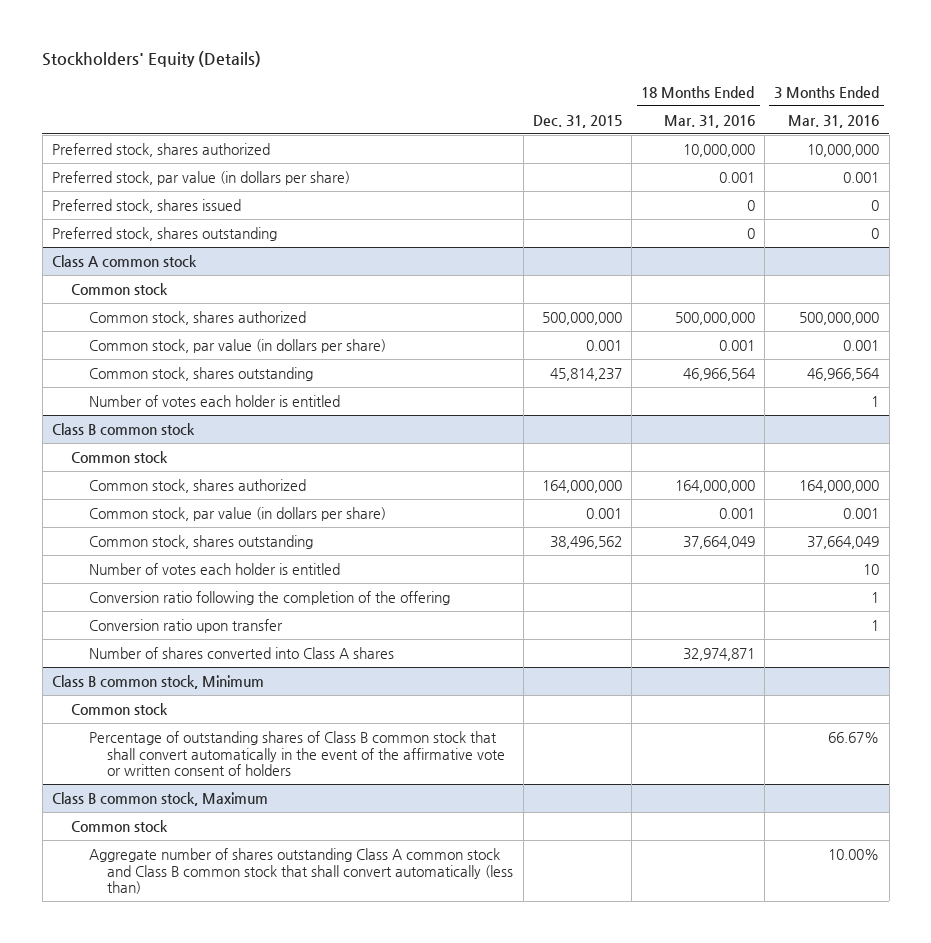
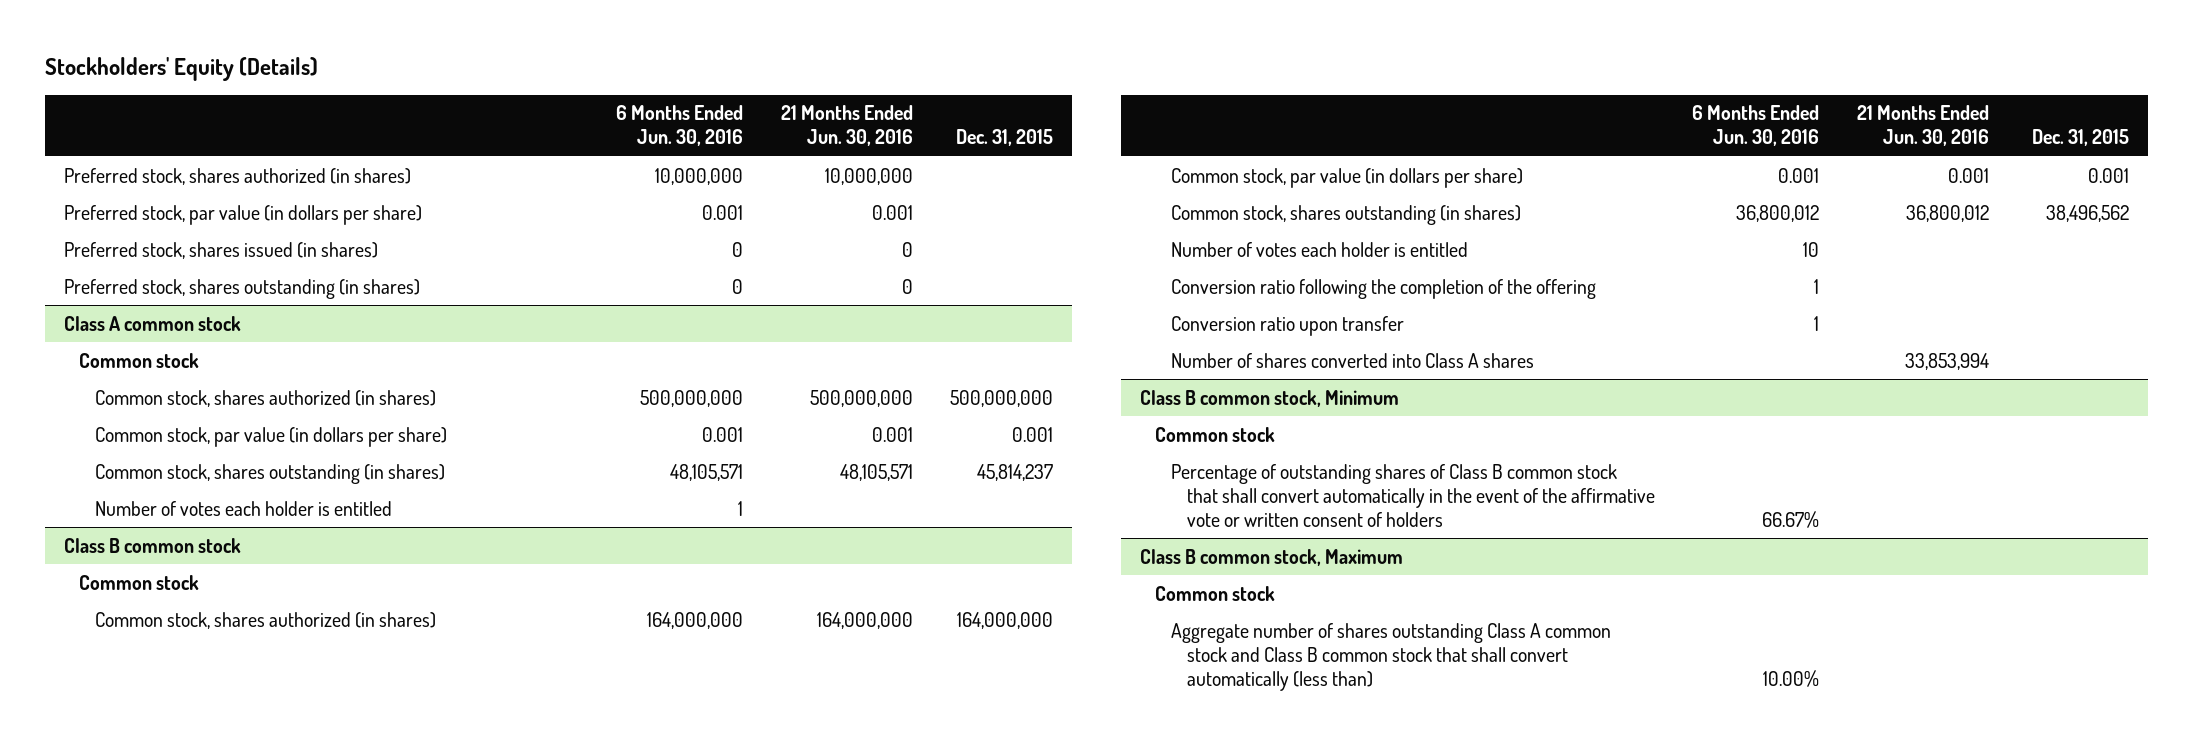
- | Dec. 31, 2015 | 18 Months Ended Mar. 31, 2016 | 3 Months Ended Mar. 31, 2016
+ | 6 Months Ended Jun. 30, 2016 | 21 Months Ended Jun. 30, 2016 | Dec. 31, 2015
- Preferred stock, shares authorized | | 10,000,000 | 10,000,000
+ Preferred stock, shares authorized (in shares) | 10,000,000 | 10,000,000 |
- Preferred stock, shares issued | | 0 | 0
- Preferred stock, shares outstanding | | 0 | 0
+ Preferred stock, shares issued (in shares) | 0 | 0 |
+ Preferred stock, shares outstanding (in shares) | 0 | 0 |
@ Class A common stock
- Common stock, shares authorized | 500,000,000 | 500,000,000 | 500,000,000
+ Common stock, shares authorized (in shares) | 500,000,000 | 500,000,000 | 500,000,000
- Common stock, shares outstanding | 45,814,237 | 46,966,564 | 46,966,564
+ Common stock, shares outstanding (in shares) | 48,105,571 | 48,105,571 | 45,814,237
@ Class B common stock
- Common stock, shares authorized | 164,000,000 | 164,000,000 | 164,000,000
+ Common stock, shares authorized (in shares) | 164,000,000 | 164,000,000 | 164,000,000
- Common stock, shares outstanding | 38,496,562 | 37,664,049 | 37,664,049
+ Common stock, shares outstanding (in shares) | 36,800,012 | 36,800,012 | 38,496,562

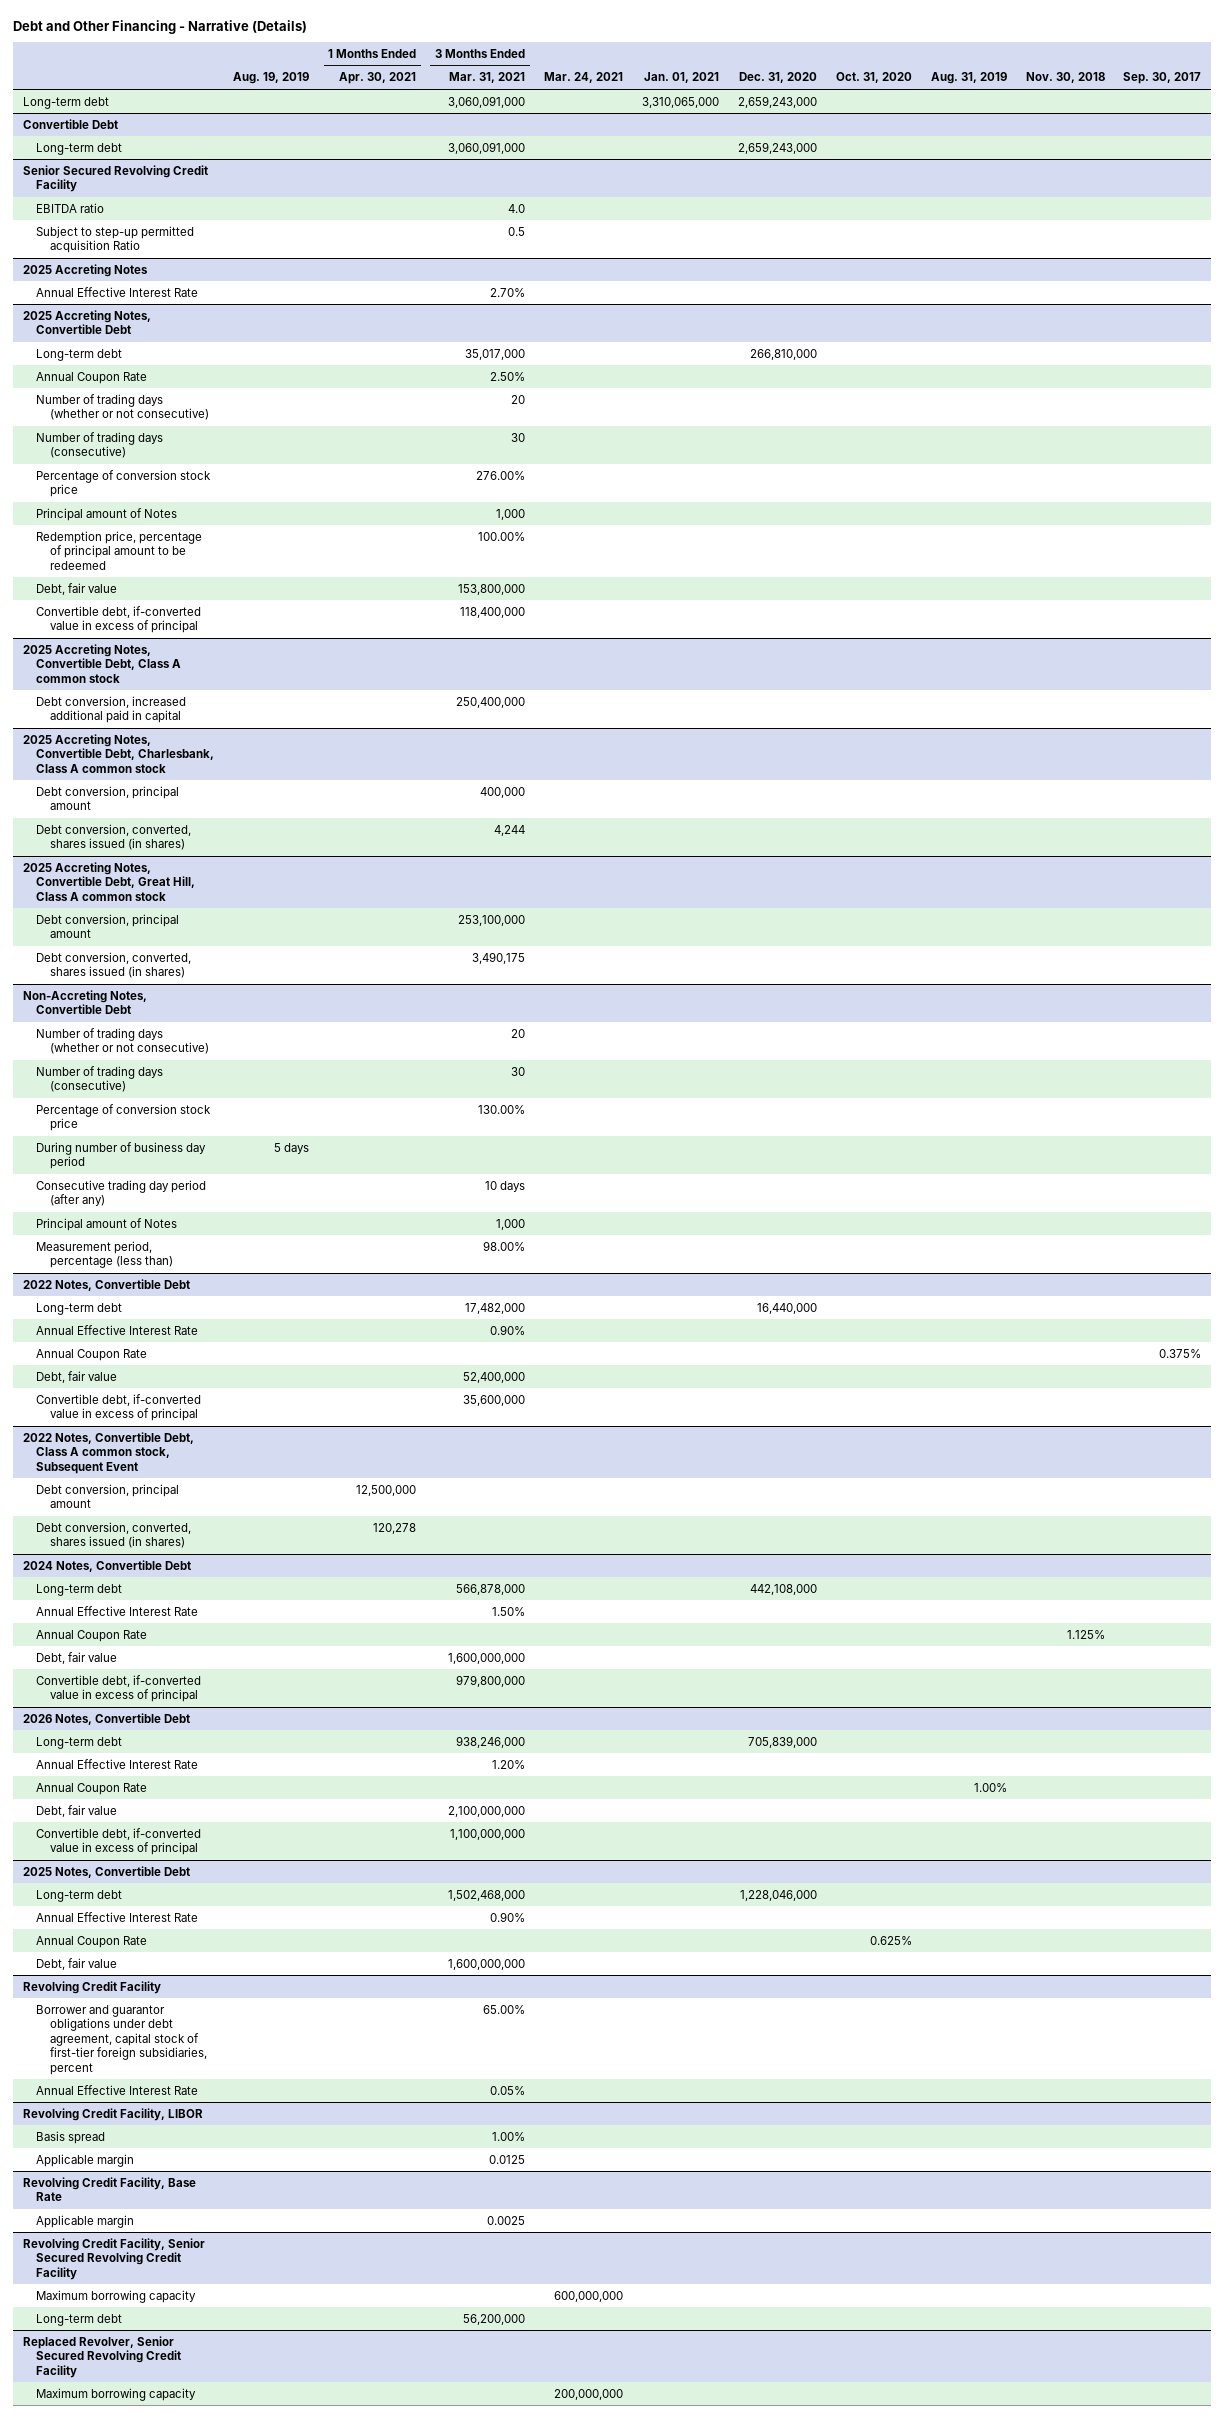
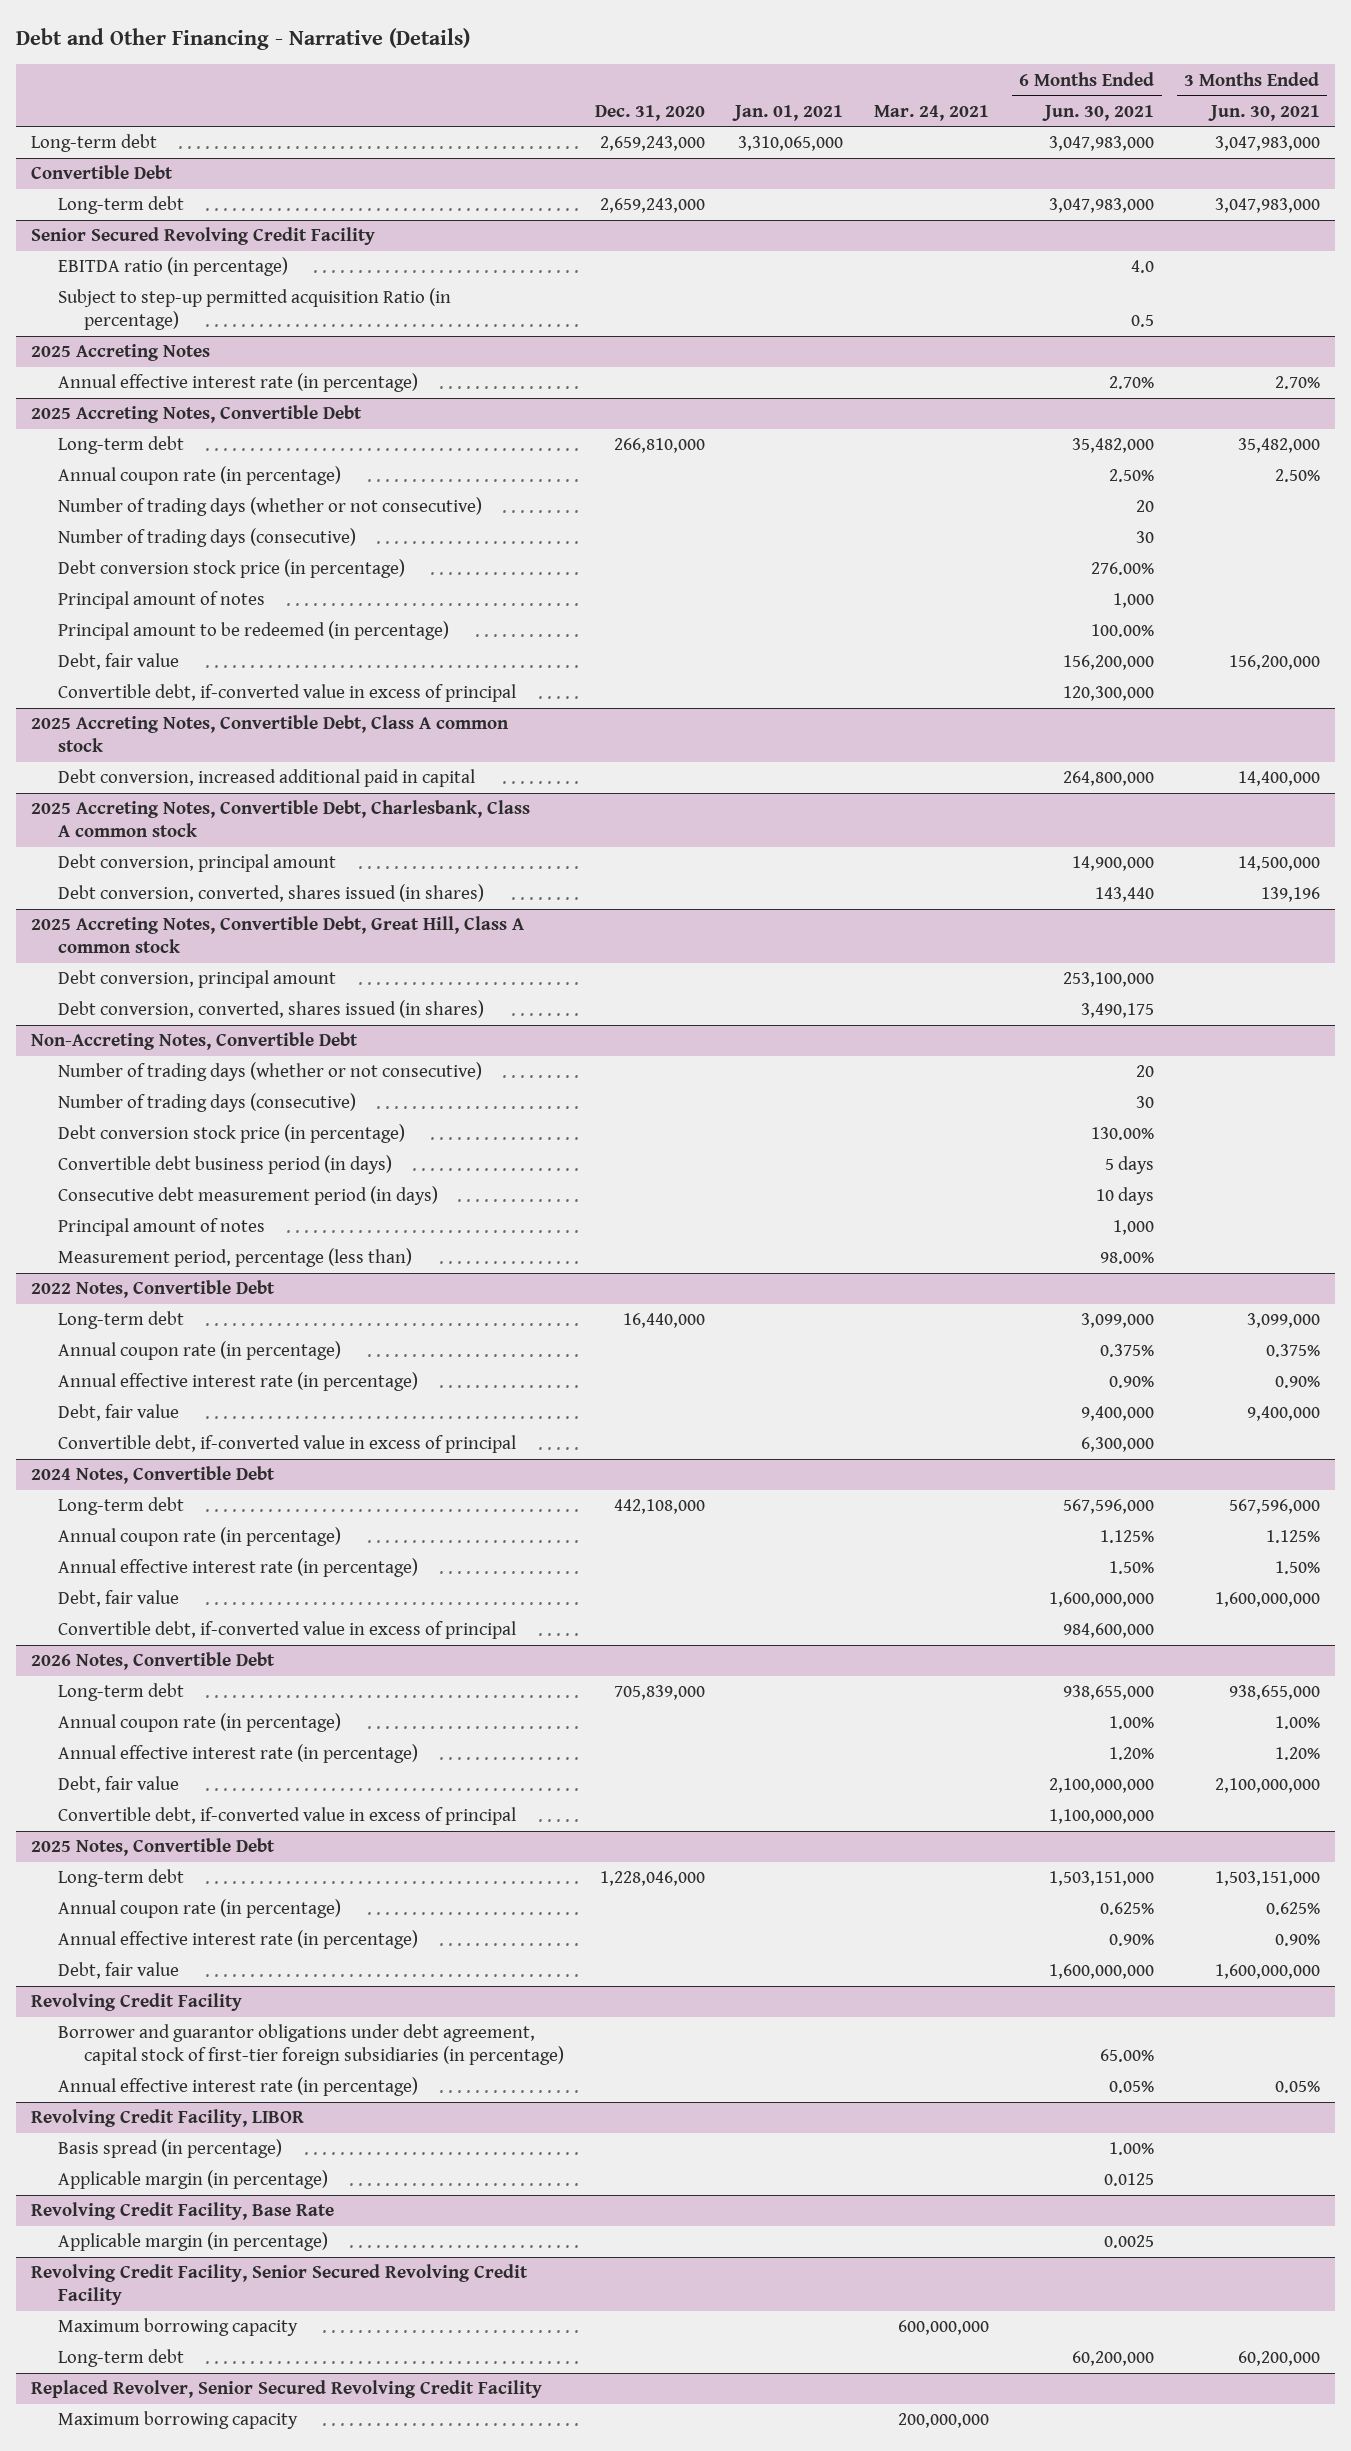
- | Aug. 19, 2019 | 1 Months Ended Apr. 30, 2021 | 3 Months Ended Mar. 31, 2021 | Mar. 24, 2021 | Jan. 01, 2021 | Dec. 31, 2020 | Oct. 31, 2020 | Aug. 31, 2019 | Nov. 30, 2018 | Sep. 30, 2017
+ | Dec. 31, 2020 | Jan. 01, 2021 | Mar. 24, 2021 | 6 Months Ended Jun. 30, 2021 | 3 Months Ended Jun. 30, 2021
@ Senior Secured Revolving Credit Facility
- EBITDA ratio | | | 4.0 | | | | | | |
- Subject to step-up permitted acquisition Ratio | | | 0.5 | | | | | | |
+ EBITDA ratio (in percentage) | | | | 4.0 |
+ Subject to step-up permitted acquisition Ratio (in percentage) | | | | 0.5 |
@ 2025 Accreting Notes
- Annual Effective Interest Rate | | | 2.70% | | | | | | |
+ Annual effective interest rate (in percentage) | | | | 2.70% | 2.70%
@ 2025 Accreting Notes, Convertible Debt
- Annual Coupon Rate | | | 2.50% | | | | | | |
+ Annual coupon rate (in percentage) | | | | 2.50% | 2.50%
- Percentage of conversion stock price | | | 276.00% | | | | | | |
- Principal amount of Notes | | | 1,000 | | | | | | |
- Redemption price, percentage of principal amount to be redeemed | | | 100.00% | | | | | | |
+ Debt conversion stock price (in percentage) | | | | 276.00% |
+ Principal amount of notes | | | | 1,000 |
+ Principal amount to be redeemed (in percentage) | | | | 100.00% |
@ Non-Accreting Notes, Convertible Debt
- Percentage of conversion stock price | | | 130.00% | | | | | | |
- During number of business day period | 5 days | | | | | | | | |
- Consecutive trading day period (after any) | | | 10 days | | | | | | |
- Principal amount of Notes | | | 1,000 | | | | | | |
+ Debt conversion stock price (in percentage) | | | | 130.00% |
+ Convertible debt business period (in days) | | | | 5 days |
+ Consecutive debt measurement period (in days) | | | | 10 days |
+ Principal amount of notes | | | | 1,000 |
@ 2022 Notes, Convertible Debt
- Annual Effective Interest Rate | | | 0.90% | | | | | | |
- Annual Coupon Rate | | | | | | | | | | 0.375%
+ Annual coupon rate (in percentage) | | | | 0.375% | 0.375%
+ Annual effective interest rate (in percentage) | | | | 0.90% | 0.90%
- 2022 Notes, Convertible Debt, Class A common stock, Subsequent Event
- Debt conversion, principal amount | | 12,500,000 | | | | | | | |
- Debt conversion, converted, shares issued (in shares) | | 120,278 | | | | | | | |
@ 2024 Notes, Convertible Debt
- Annual Effective Interest Rate | | | 1.50% | | | | | | |
- Annual Coupon Rate | | | | | | | | | 1.125% |
+ Annual coupon rate (in percentage) | | | | 1.125% | 1.125%
+ Annual effective interest rate (in percentage) | | | | 1.50% | 1.50%
@ 2026 Notes, Convertible Debt
- Annual Effective Interest Rate | | | 1.20% | | | | | | |
- Annual Coupon Rate | | | | | | | | 1.00% | |
+ Annual coupon rate (in percentage) | | | | 1.00% | 1.00%
+ Annual effective interest rate (in percentage) | | | | 1.20% | 1.20%
@ 2025 Notes, Convertible Debt
- Annual Effective Interest Rate | | | 0.90% | | | | | | |
- Annual Coupon Rate | | | | | | | 0.625% | | |
+ Annual coupon rate (in percentage) | | | | 0.625% | 0.625%
+ Annual effective interest rate (in percentage) | | | | 0.90% | 0.90%
@ Revolving Credit Facility
- Borrower and guarantor obligations under debt agreement, capital stock of first-tier foreign subsidiaries, percent | | | 65.00% | | | | | | |
- Annual Effective Interest Rate | | | 0.05% | | | | | | |
+ Borrower and guarantor obligations under debt agreement, capital stock of first-tier foreign subsidiaries (in percentage) | | | | 65.00% |
+ Annual effective interest rate (in percentage) | | | | 0.05% | 0.05%
@ Revolving Credit Facility, LIBOR
- Basis spread | | | 1.00% | | | | | | |
- Applicable margin | | | 0.0125 | | | | | | |
+ Basis spread (in percentage) | | | | 1.00% |
+ Applicable margin (in percentage) | | | | 0.0125 |
@ Revolving Credit Facility, Base Rate
- Applicable margin | | | 0.0025 | | | | | | |
+ Applicable margin (in percentage) | | | | 0.0025 |

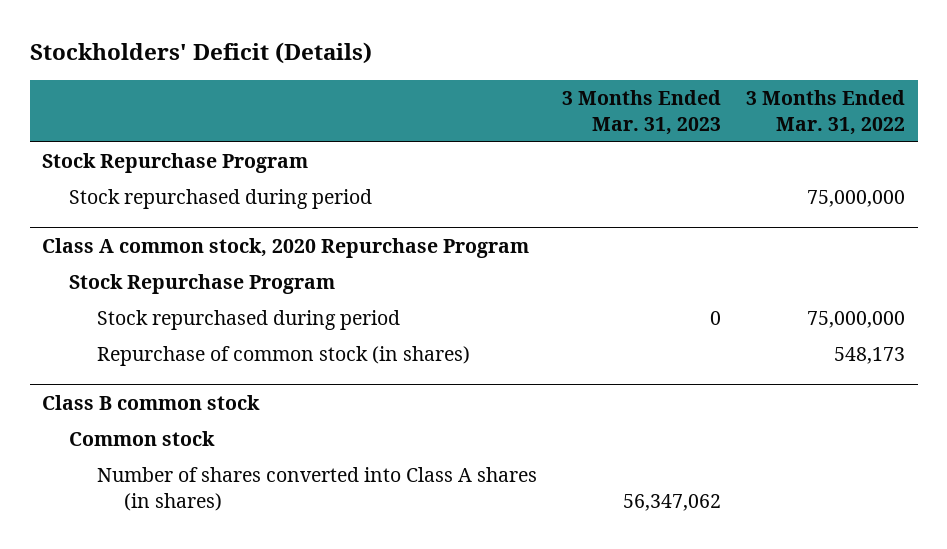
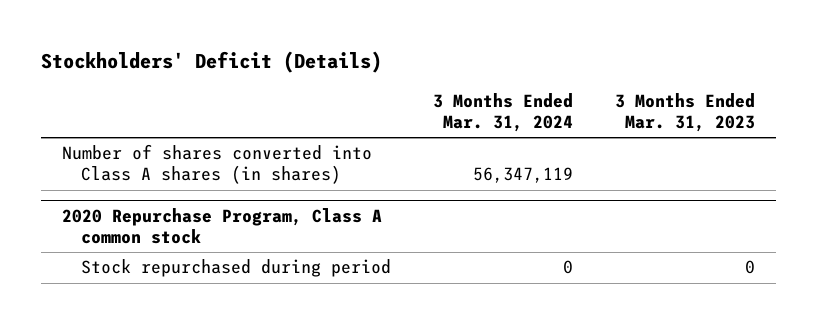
- | 3 Months Ended Mar. 31, 2023 | 3 Months Ended Mar. 31, 2022
+ | 3 Months Ended Mar. 31, 2024 | 3 Months Ended Mar. 31, 2023
- Stock Repurchase Program
- Stock repurchased during period | | 75,000,000
- Class A common stock, 2020 Repurchase Program
- Stock Repurchase Program
+ Number of shares converted into Class A shares (in shares) | 56,347,119 |
+ 2020 Repurchase Program, Class A common stock
- Repurchase of common stock (in shares) | | 548,173
- Class B common stock
- Common stock
- Number of shares converted into Class A shares (in shares) | 56,347,062 |

